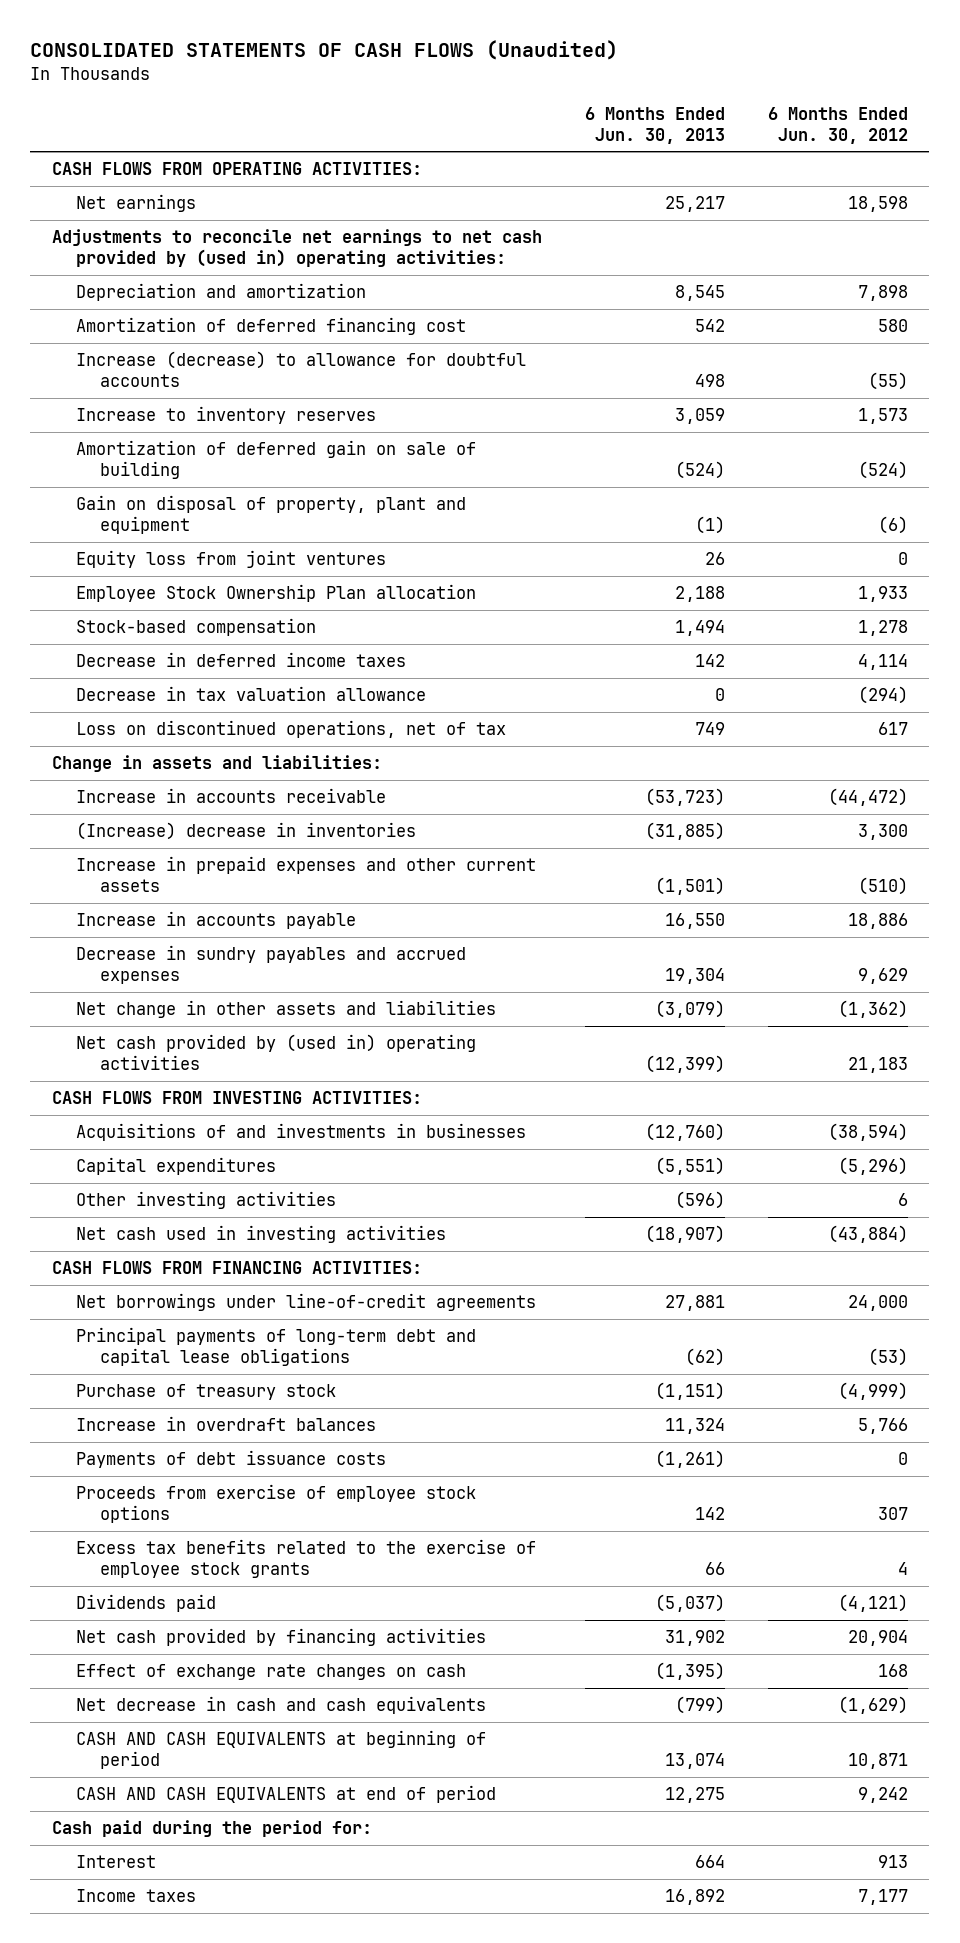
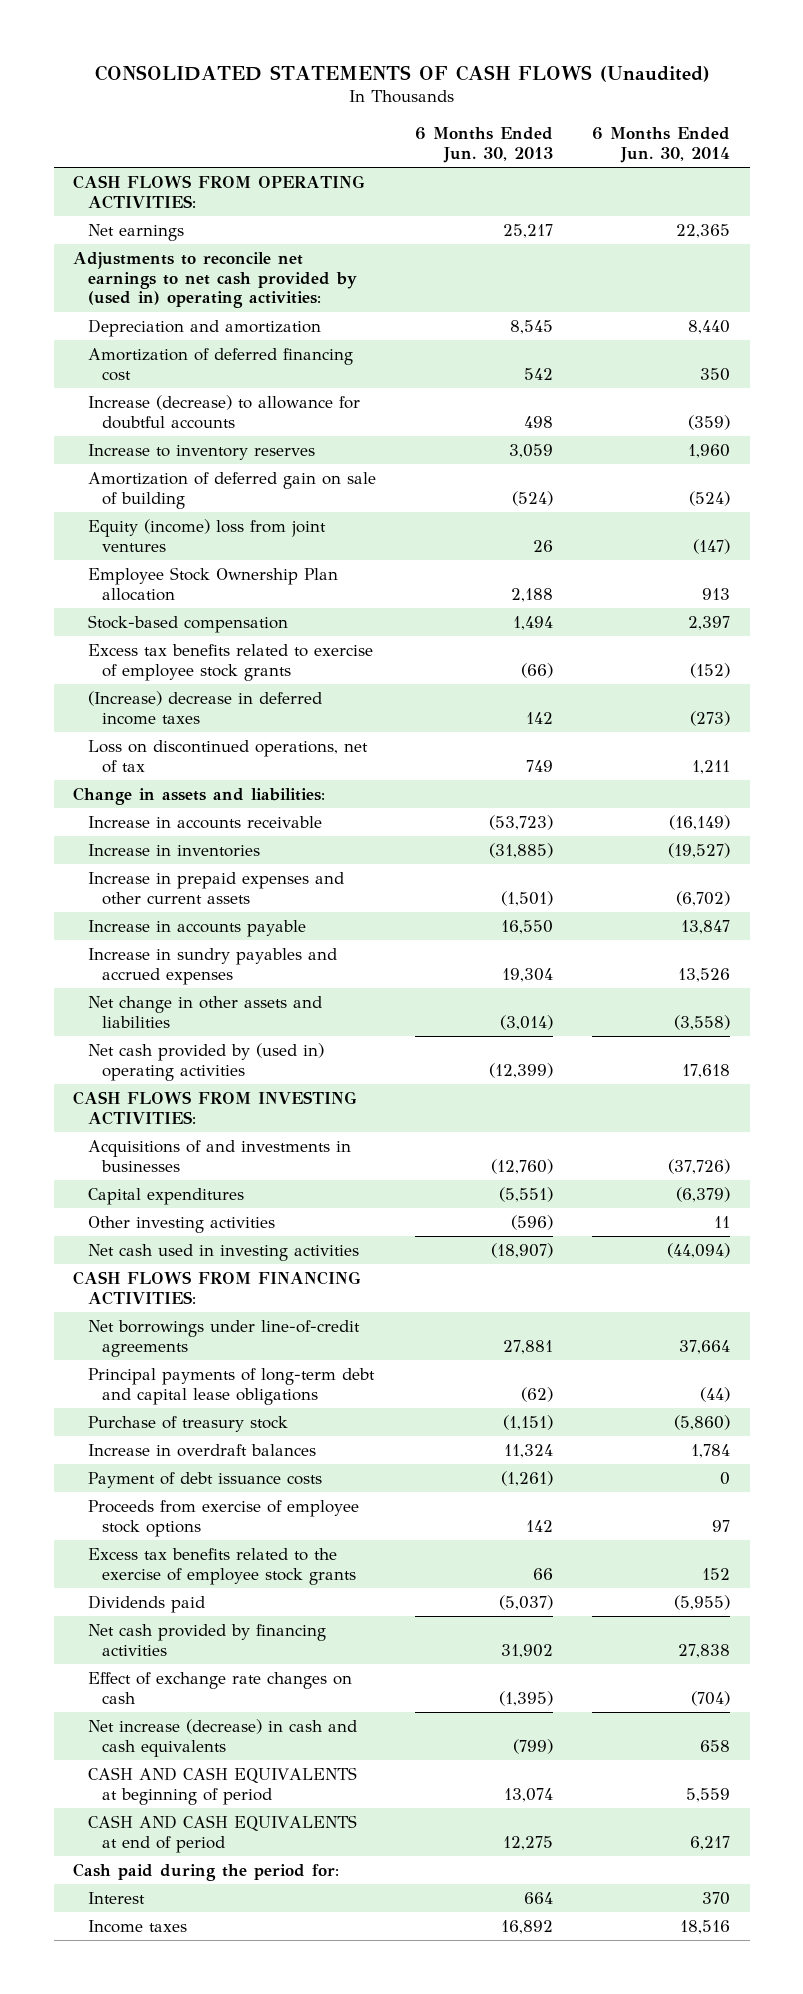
- | 6 Months Ended Jun. 30, 2013 | 6 Months Ended Jun. 30, 2012
+ | 6 Months Ended Jun. 30, 2013 | 6 Months Ended Jun. 30, 2014
- Gain on disposal of property, plant and equipment | (1) | (6)
- Equity loss from joint ventures | 26 | 0
+ Equity (income) loss from joint ventures | 26 | (147)
- Decrease in deferred income taxes | 142 | 4,114
- Decrease in tax valuation allowance | 0 | (294)
+ Excess tax benefits related to exercise of employee stock grants | (66) | (152)
+ (Increase) decrease in deferred income taxes | 142 | (273)
- (Increase) decrease in inventories | (31,885) | 3,300
+ Increase in inventories | (31,885) | (19,527)
- Decrease in sundry payables and accrued expenses | 19,304 | 9,629
- Net change in other assets and liabilities | (3,079) | (1,362)
+ Increase in sundry payables and accrued expenses | 19,304 | 13,526
+ Net change in other assets and liabilities | (3,014) | (3,558)
- Payments of debt issuance costs | (1,261) | 0
+ Payment of debt issuance costs | (1,261) | 0
- Net decrease in cash and cash equivalents | (799) | (1,629)
+ Net increase (decrease) in cash and cash equivalents | (799) | 658

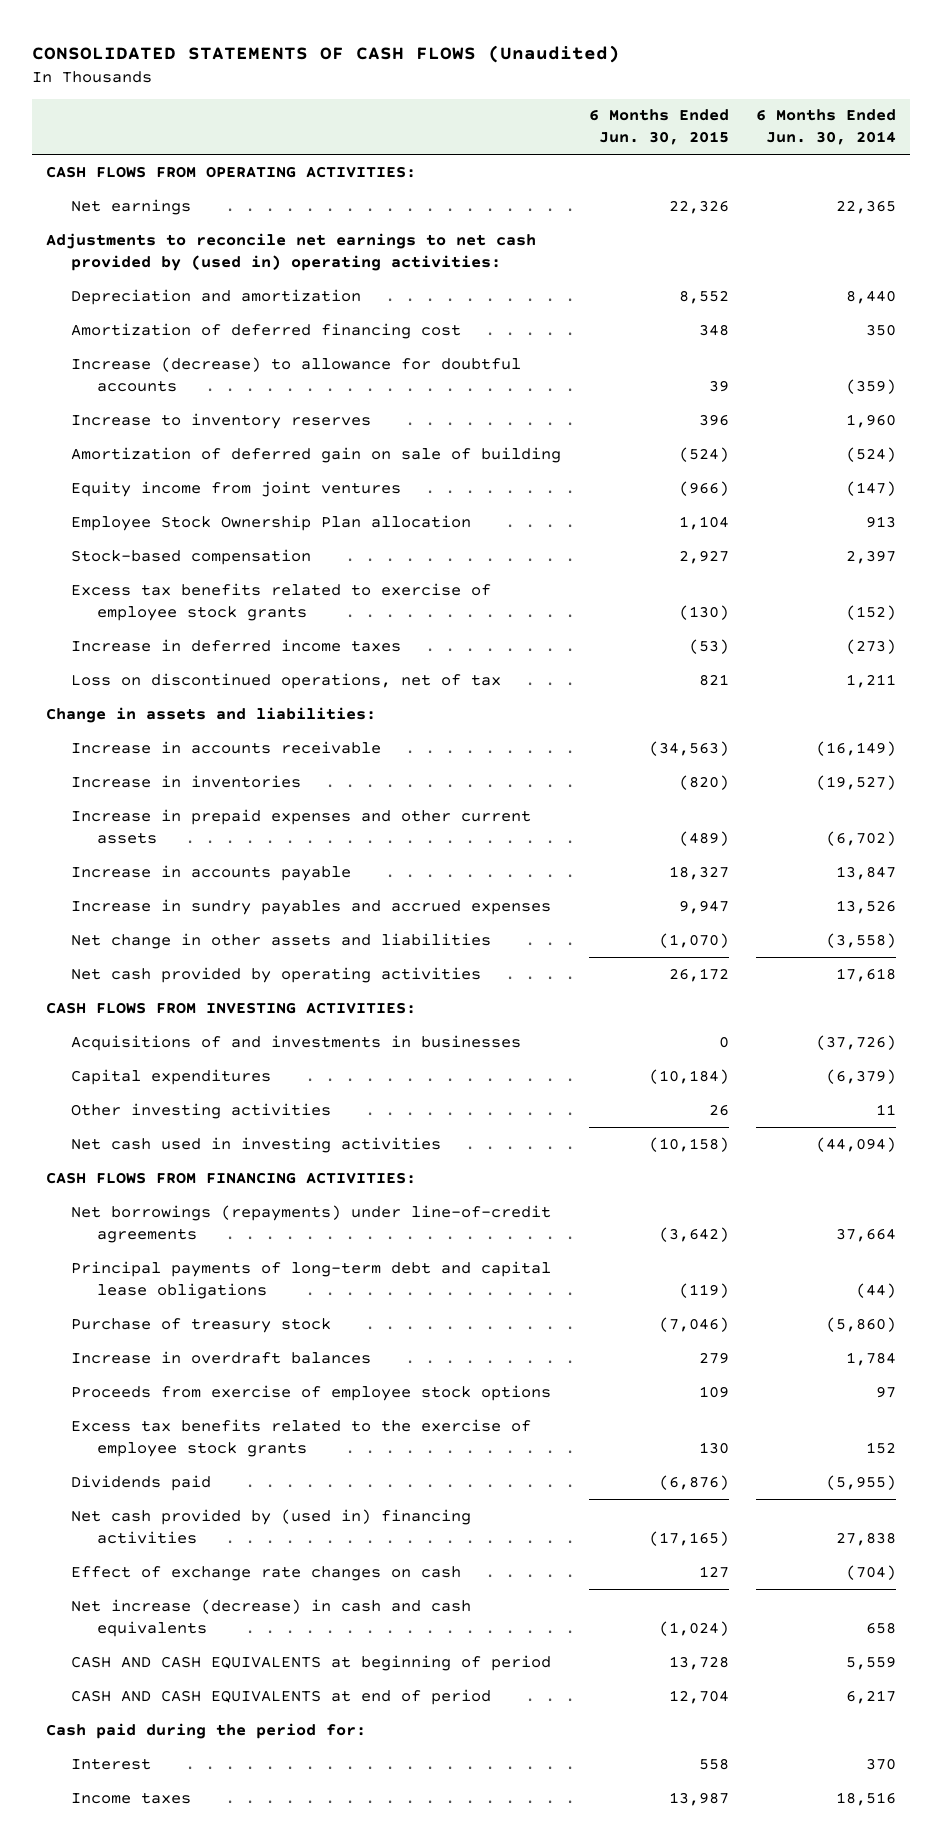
- | 6 Months Ended Jun. 30, 2013 | 6 Months Ended Jun. 30, 2014
+ | 6 Months Ended Jun. 30, 2015 | 6 Months Ended Jun. 30, 2014
- Equity (income) loss from joint ventures | 26 | (147)
+ Equity income from joint ventures | (966) | (147)
- (Increase) decrease in deferred income taxes | 142 | (273)
+ Increase in deferred income taxes | (53) | (273)
- Net cash provided by (used in) operating activities | (12,399) | 17,618
+ Net cash provided by operating activities | 26,172 | 17,618
- Net borrowings under line-of-credit agreements | 27,881 | 37,664
+ Net borrowings (repayments) under line-of-credit agreements | (3,642) | 37,664
- Payment of debt issuance costs | (1,261) | 0
- Net cash provided by financing activities | 31,902 | 27,838
+ Net cash provided by (used in) financing activities | (17,165) | 27,838

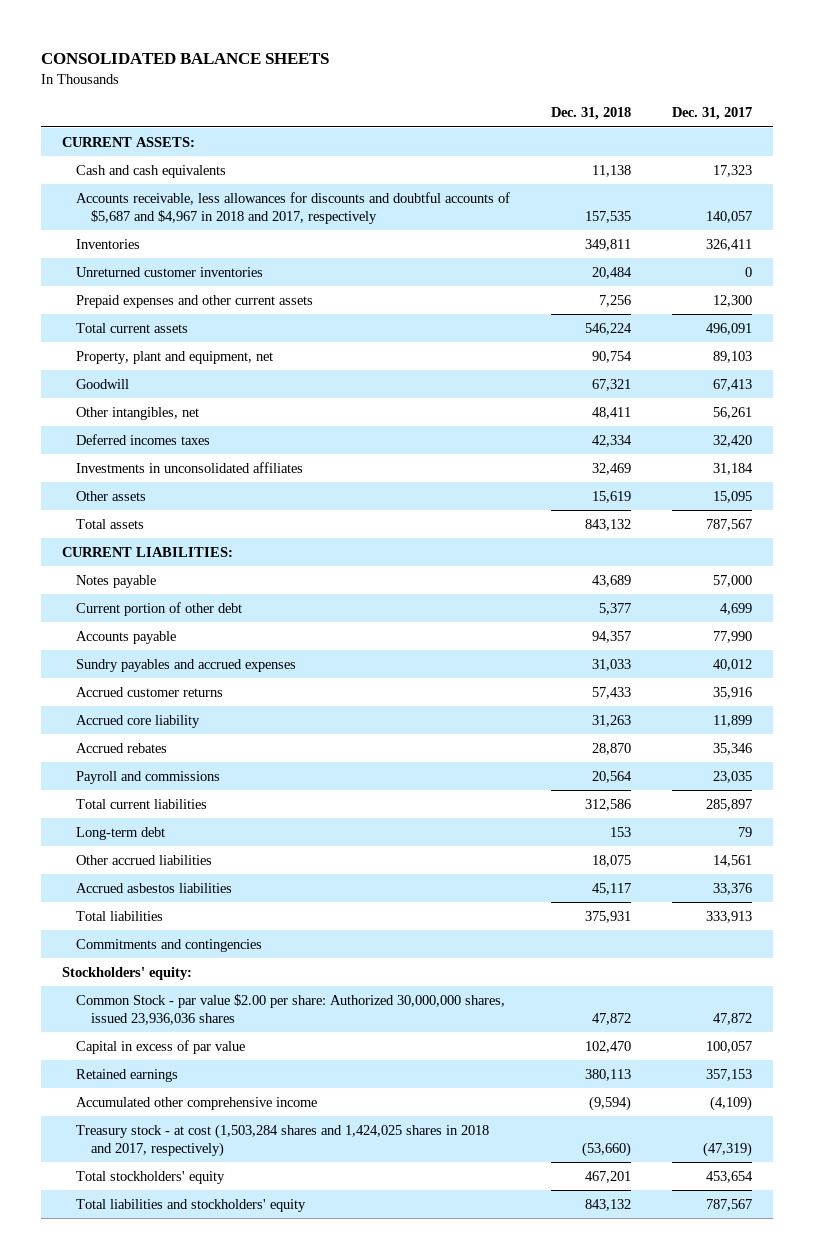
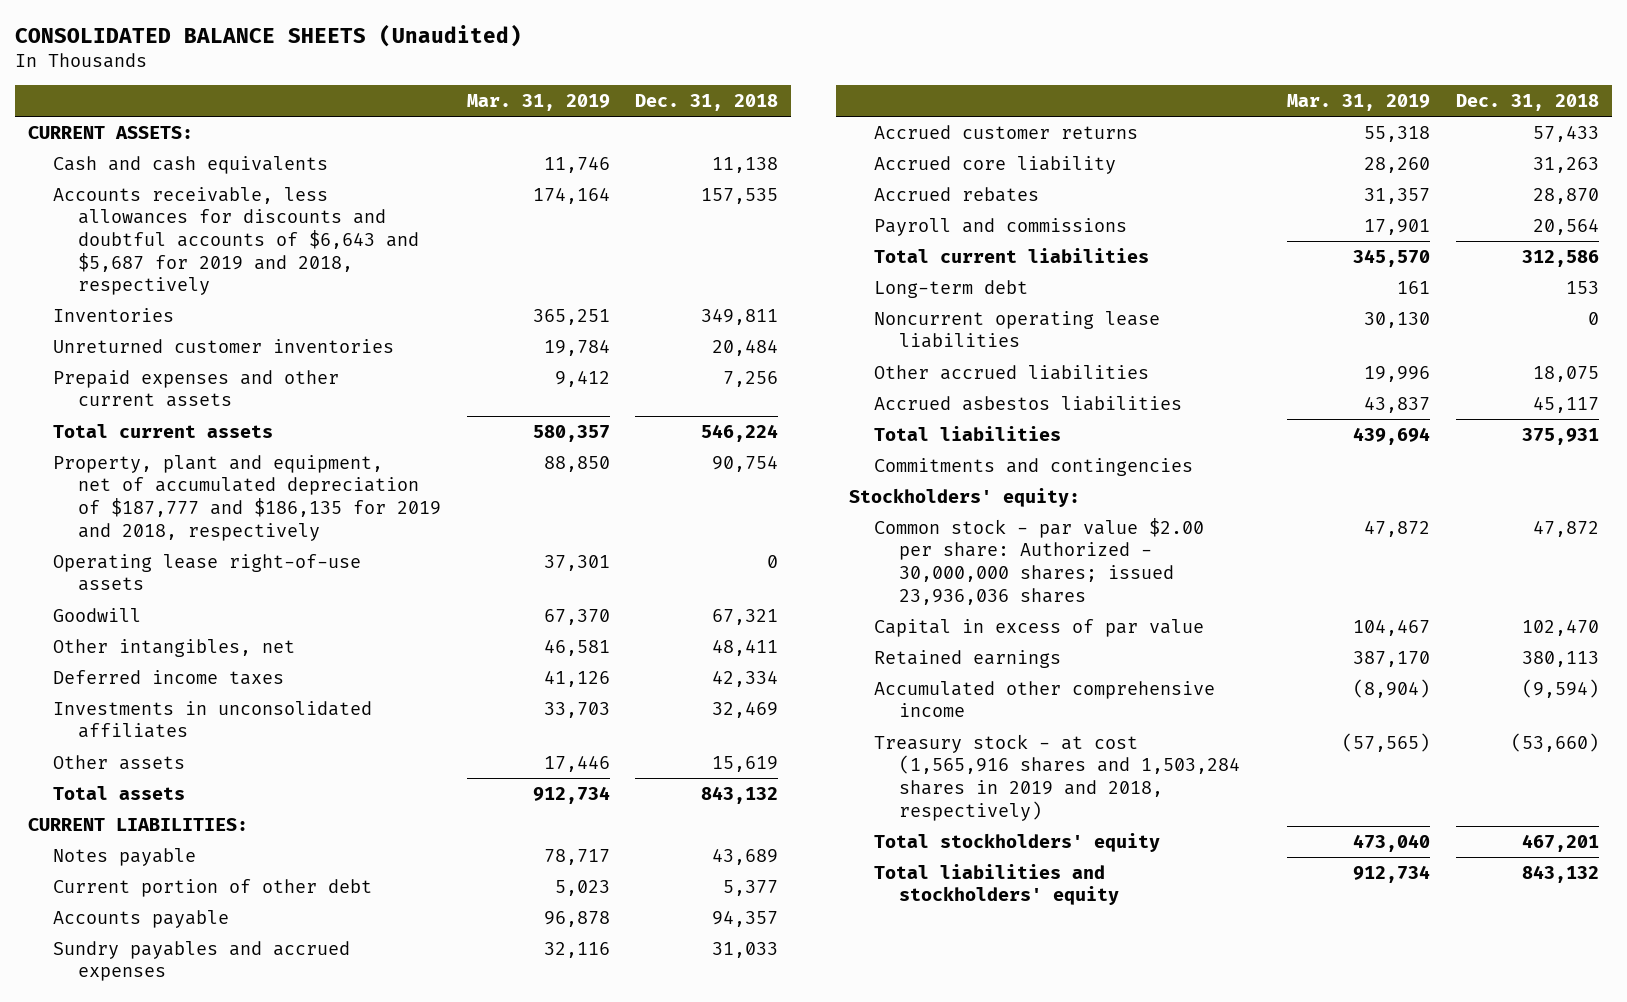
- CONSOLIDATED BALANCE SHEETS
+ CONSOLIDATED BALANCE SHEETS (Unaudited)
- | Dec. 31, 2018 | Dec. 31, 2017
+ | Mar. 31, 2019 | Dec. 31, 2018
- Accounts receivable, less allowances for discounts and doubtful accounts of $5,687 and $4,967 in 2018 and 2017, respectively | 157,535 | 140,057
+ Accounts receivable, less allowances for discounts and doubtful accounts of $6,643 and $5,687 for 2019 and 2018, respectively | 174,164 | 157,535
- Property, plant and equipment, net | 90,754 | 89,103
+ Property, plant and equipment, net of accumulated depreciation of $187,777 and $186,135 for 2019 and 2018, respectively | 88,850 | 90,754
+ Operating lease right-of-use assets | 37,301 | 0
- Deferred incomes taxes | 42,334 | 32,420
+ Deferred income taxes | 41,126 | 42,334
+ Noncurrent operating lease liabilities | 30,130 | 0
- Common Stock - par value $2.00 per share: Authorized 30,000,000 shares, issued 23,936,036 shares | 47,872 | 47,872
+ Common stock - par value $2.00 per share: Authorized - 30,000,000 shares; issued 23,936,036 shares | 47,872 | 47,872
- Treasury stock - at cost (1,503,284 shares and 1,424,025 shares in 2018 and 2017, respectively) | (53,660) | (47,319)
+ Treasury stock - at cost (1,565,916 shares and 1,503,284 shares in 2019 and 2018, respectively) | (57,565) | (53,660)

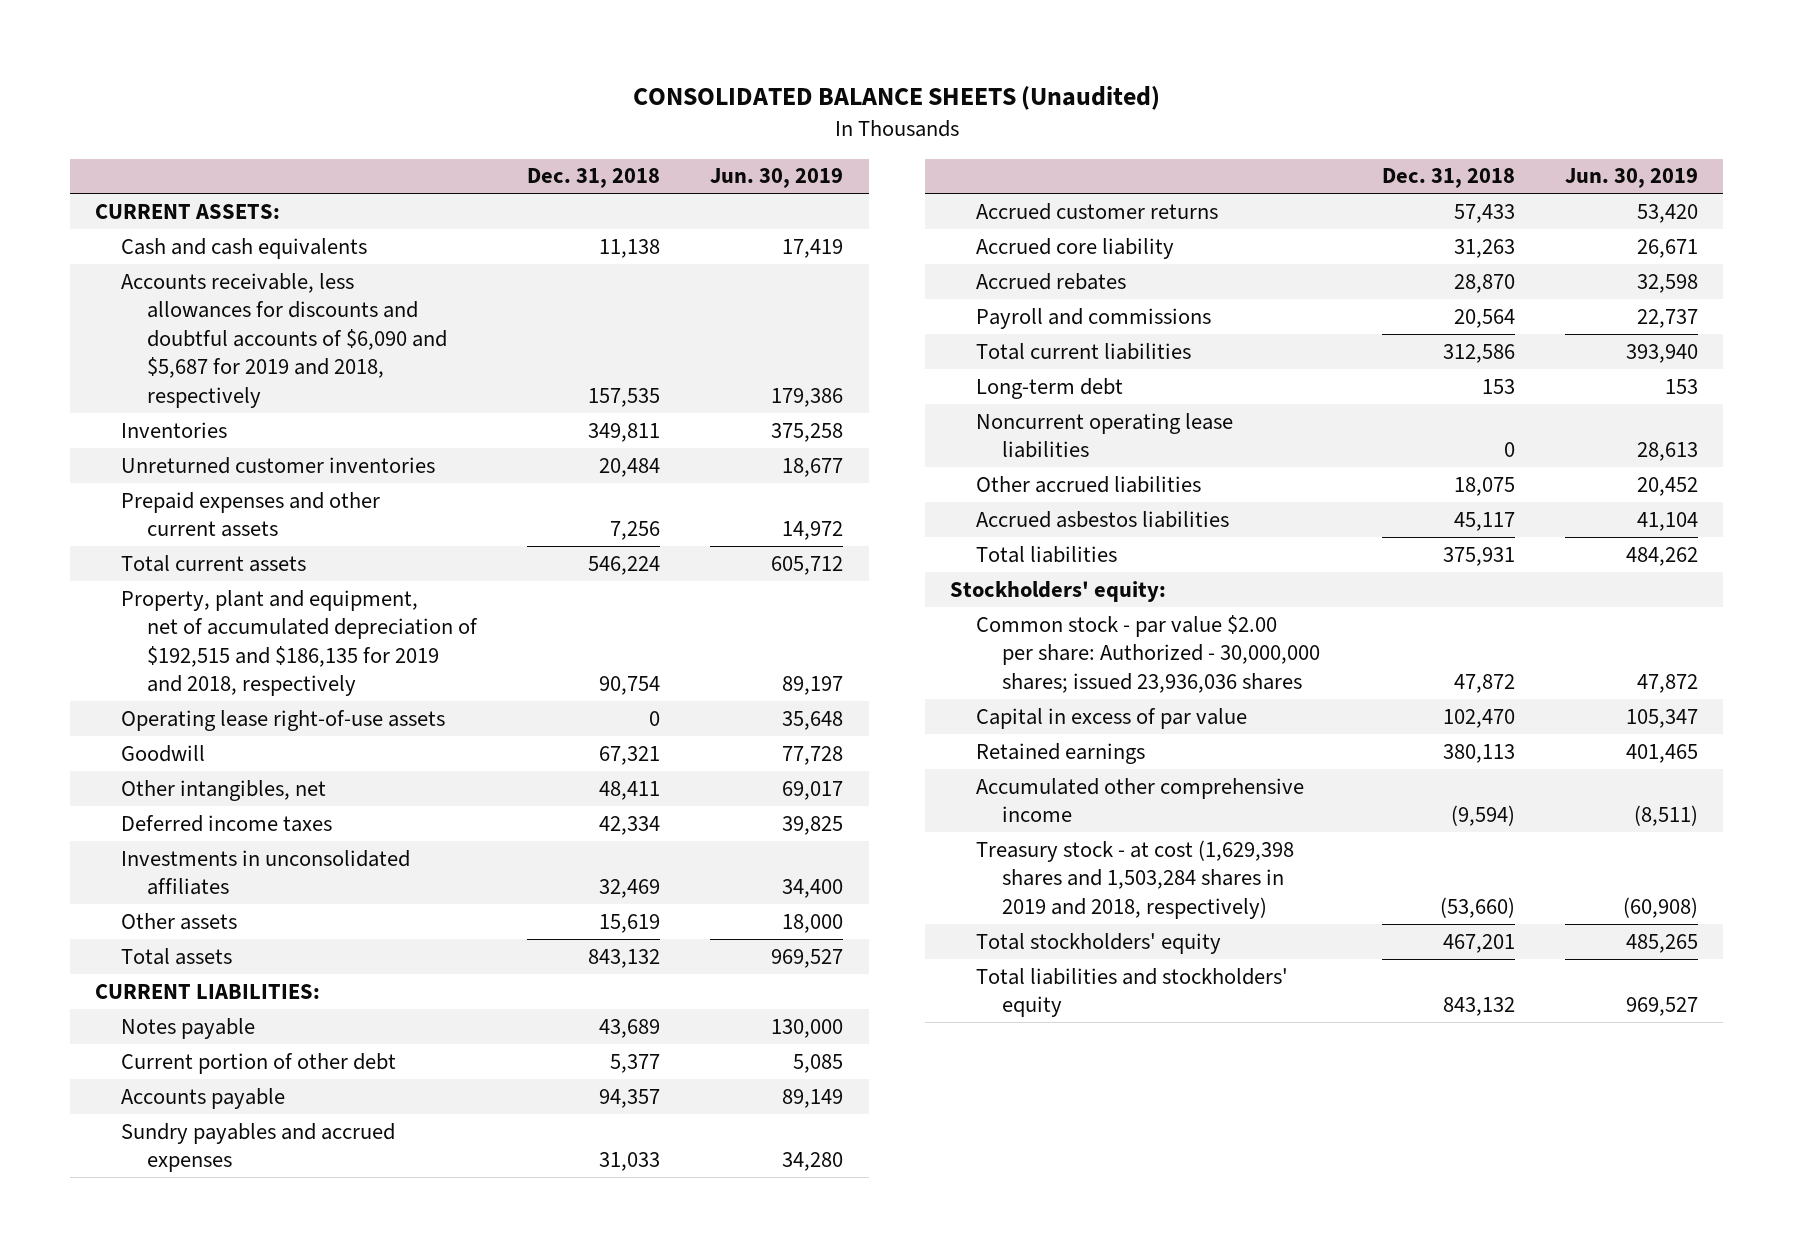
- | Mar. 31, 2019 | Dec. 31, 2018
+ | Dec. 31, 2018 | Jun. 30, 2019
- Accounts receivable, less allowances for discounts and doubtful accounts of $6,643 and $5,687 for 2019 and 2018, respectively | 174,164 | 157,535
+ Accounts receivable, less allowances for discounts and doubtful accounts of $6,090 and $5,687 for 2019 and 2018, respectively | 157,535 | 179,386
- Property, plant and equipment, net of accumulated depreciation of $187,777 and $186,135 for 2019 and 2018, respectively | 88,850 | 90,754
+ Property, plant and equipment, net of accumulated depreciation of $192,515 and $186,135 for 2019 and 2018, respectively | 90,754 | 89,197
- Commitments and contingencies
- Treasury stock - at cost (1,565,916 shares and 1,503,284 shares in 2019 and 2018, respectively) | (57,565) | (53,660)
+ Treasury stock - at cost (1,629,398 shares and 1,503,284 shares in 2019 and 2018, respectively) | (53,660) | (60,908)

